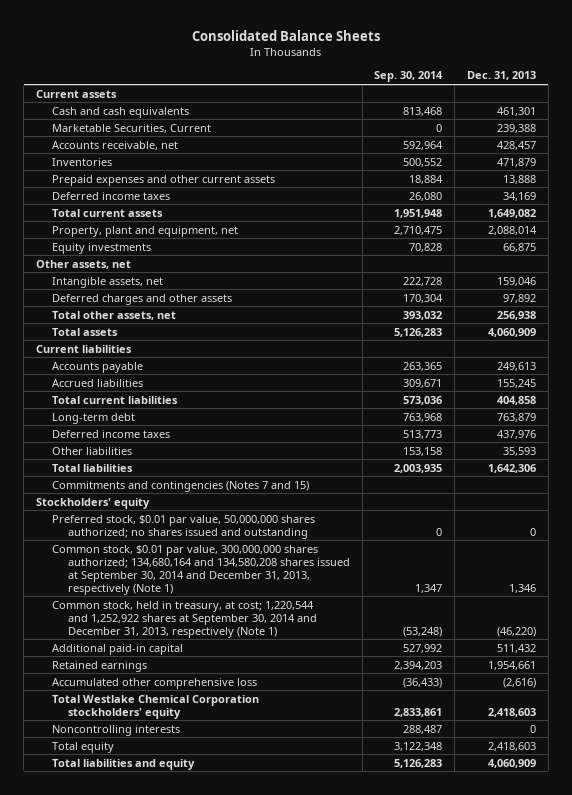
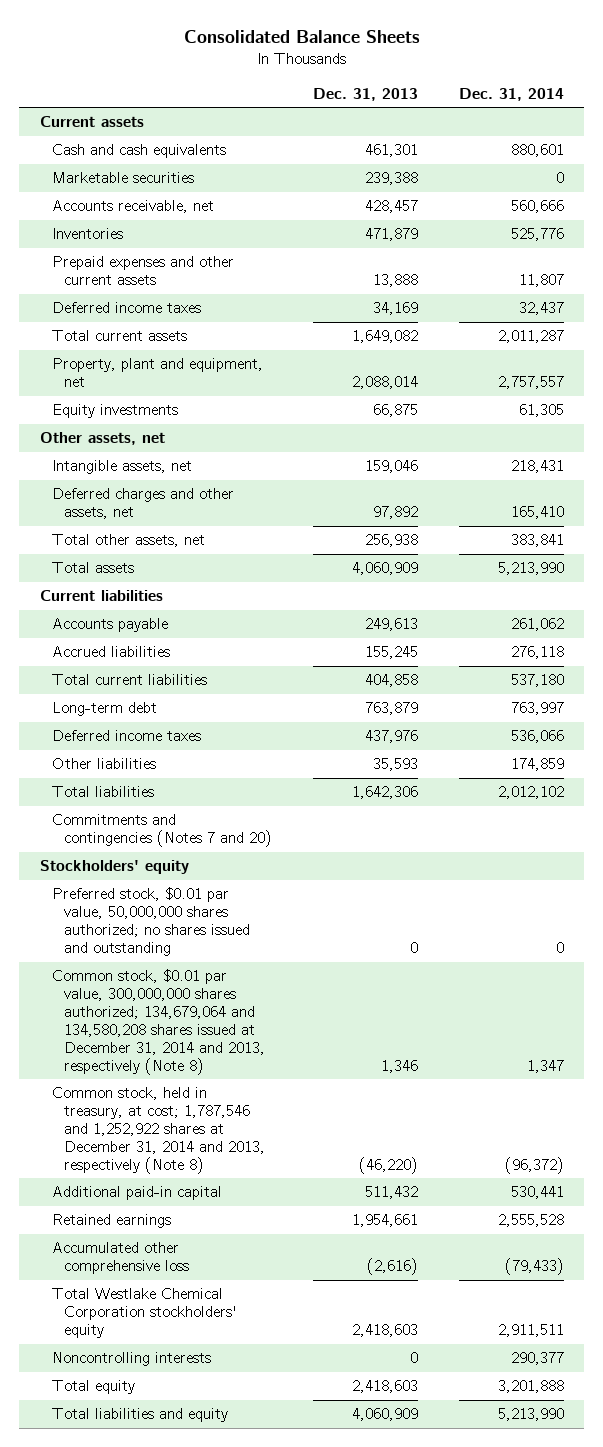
- | Sep. 30, 2014 | Dec. 31, 2013
+ | Dec. 31, 2013 | Dec. 31, 2014
- Marketable Securities, Current | 0 | 239,388
+ Marketable securities | 239,388 | 0
- Deferred charges and other assets | 170,304 | 97,892
+ Deferred charges and other assets, net | 97,892 | 165,410
- Commitments and contingencies (Notes 7 and 15)
+ Commitments and contingencies (Notes 7 and 20)
- Common stock, $0.01 par value, 300,000,000 shares authorized; 134,680,164 and 134,580,208 shares issued at September 30, 2014 and December 31, 2013, respectively (Note 1) | 1,347 | 1,346
- Common stock, held in treasury, at cost; 1,220,544 and 1,252,922 shares at September 30, 2014 and December 31, 2013, respectively (Note 1) | (53,248) | (46,220)
+ Common stock, $0.01 par value, 300,000,000 shares authorized; 134,679,064 and 134,580,208 shares issued at December 31, 2014 and 2013, respectively (Note 8) | 1,346 | 1,347
+ Common stock, held in treasury, at cost; 1,787,546 and 1,252,922 shares at December 31, 2014 and 2013, respectively (Note 8) | (46,220) | (96,372)

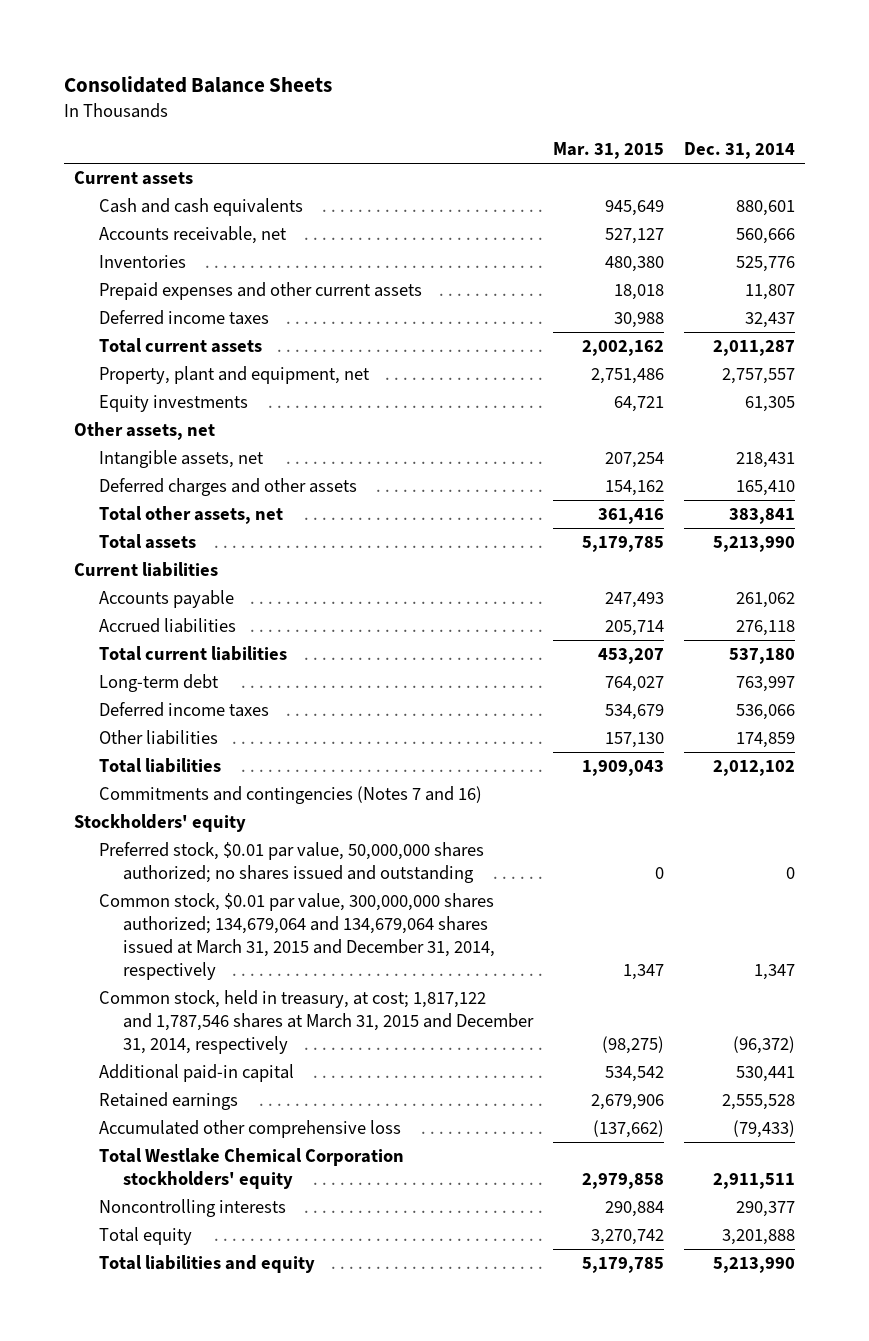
- | Dec. 31, 2013 | Dec. 31, 2014
+ | Mar. 31, 2015 | Dec. 31, 2014
- Marketable securities | 239,388 | 0
- Deferred charges and other assets, net | 97,892 | 165,410
+ Deferred charges and other assets | 154,162 | 165,410
- Commitments and contingencies (Notes 7 and 20)
+ Commitments and contingencies (Notes 7 and 16)
- Common stock, $0.01 par value, 300,000,000 shares authorized; 134,679,064 and 134,580,208 shares issued at December 31, 2014 and 2013, respectively (Note 8) | 1,346 | 1,347
- Common stock, held in treasury, at cost; 1,787,546 and 1,252,922 shares at December 31, 2014 and 2013, respectively (Note 8) | (46,220) | (96,372)
+ Common stock, $0.01 par value, 300,000,000 shares authorized; 134,679,064 and 134,679,064 shares issued at March 31, 2015 and December 31, 2014, respectively | 1,347 | 1,347
+ Common stock, held in treasury, at cost; 1,817,122 and 1,787,546 shares at March 31, 2015 and December 31, 2014, respectively | (98,275) | (96,372)

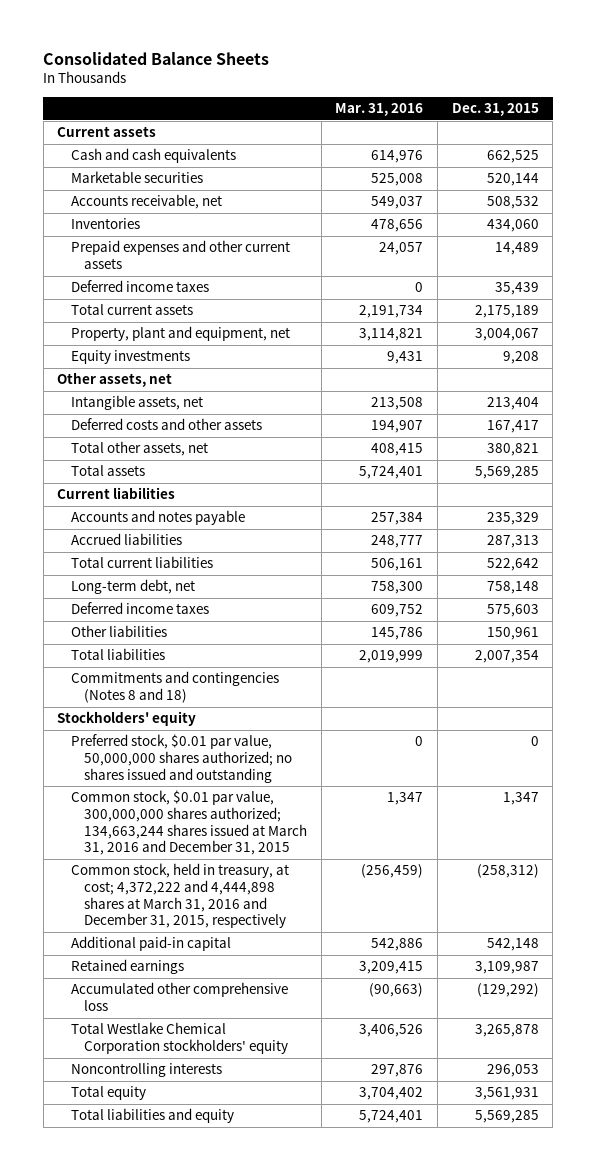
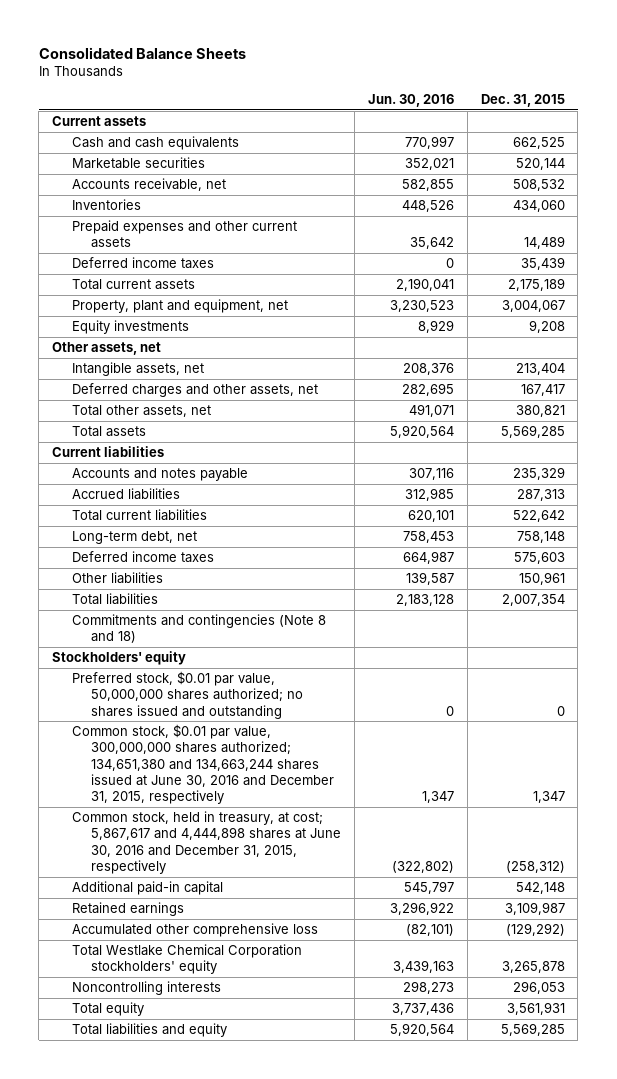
- | Mar. 31, 2016 | Dec. 31, 2015
+ | Jun. 30, 2016 | Dec. 31, 2015
- Deferred costs and other assets | 194,907 | 167,417
+ Deferred charges and other assets, net | 282,695 | 167,417
- Commitments and contingencies (Notes 8 and 18)
+ Commitments and contingencies (Note 8 and 18)
- Common stock, $0.01 par value, 300,000,000 shares authorized; 134,663,244 shares issued at March 31, 2016 and December 31, 2015 | 1,347 | 1,347
- Common stock, held in treasury, at cost; 4,372,222 and 4,444,898 shares at March 31, 2016 and December 31, 2015, respectively | (256,459) | (258,312)
+ Common stock, $0.01 par value, 300,000,000 shares authorized; 134,651,380 and 134,663,244 shares issued at June 30, 2016 and December 31, 2015, respectively | 1,347 | 1,347
+ Common stock, held in treasury, at cost; 5,867,617 and 4,444,898 shares at June 30, 2016 and December 31, 2015, respectively | (322,802) | (258,312)

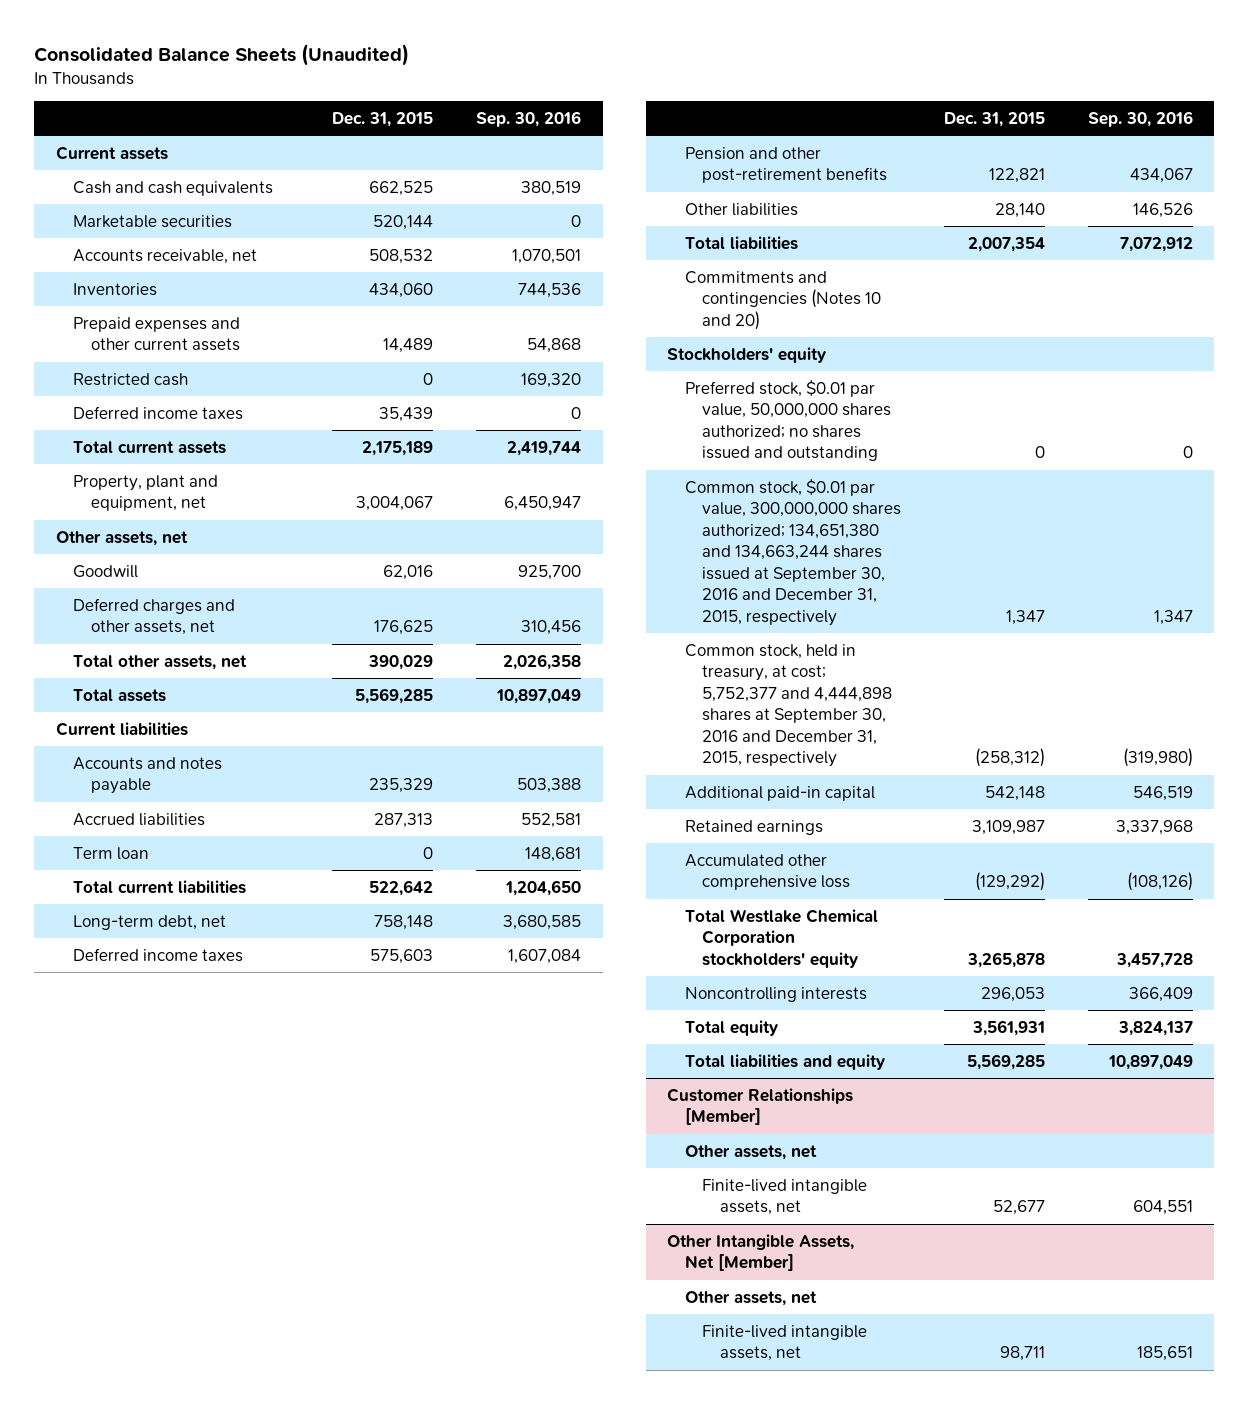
- Consolidated Balance Sheets
+ Consolidated Balance Sheets (Unaudited)
- | Jun. 30, 2016 | Dec. 31, 2015
+ | Dec. 31, 2015 | Sep. 30, 2016
+ Restricted cash | 0 | 169,320
- Equity investments | 8,929 | 9,208
- Intangible assets, net | 208,376 | 213,404
- Deferred charges and other assets, net | 282,695 | 167,417
- Total other assets, net | 491,071 | 380,821
+ Goodwill | 62,016 | 925,700
+ Deferred charges and other assets, net | 176,625 | 310,456
+ Total other assets, net | 390,029 | 2,026,358
+ Term loan | 0 | 148,681
- Other liabilities | 139,587 | 150,961
+ Pension and other post-retirement benefits | 122,821 | 434,067
+ Other liabilities | 28,140 | 146,526
- Commitments and contingencies (Note 8 and 18)
+ Commitments and contingencies (Notes 10 and 20)
- Common stock, $0.01 par value, 300,000,000 shares authorized; 134,651,380 and 134,663,244 shares issued at June 30, 2016 and December 31, 2015, respectively | 1,347 | 1,347
- Common stock, held in treasury, at cost; 5,867,617 and 4,444,898 shares at June 30, 2016 and December 31, 2015, respectively | (322,802) | (258,312)
+ Common stock, $0.01 par value, 300,000,000 shares authorized; 134,651,380 and 134,663,244 shares issued at September 30, 2016 and December 31, 2015, respectively | 1,347 | 1,347
+ Common stock, held in treasury, at cost; 5,752,377 and 4,444,898 shares at September 30, 2016 and December 31, 2015, respectively | (258,312) | (319,980)
+ Customer Relationships [Member]
+ Other assets, net
+ Finite-lived intangible assets, net | 52,677 | 604,551
+ Other Intangible Assets, Net [Member]
+ Other assets, net
+ Finite-lived intangible assets, net | 98,711 | 185,651

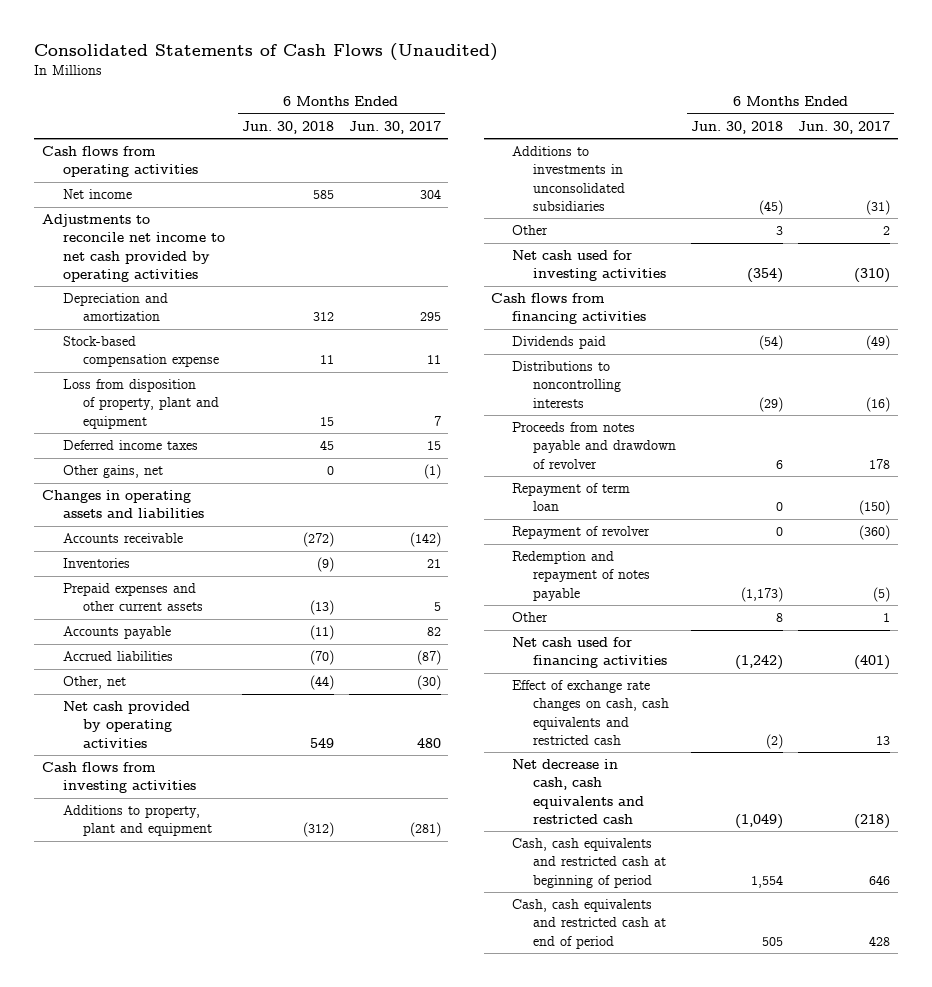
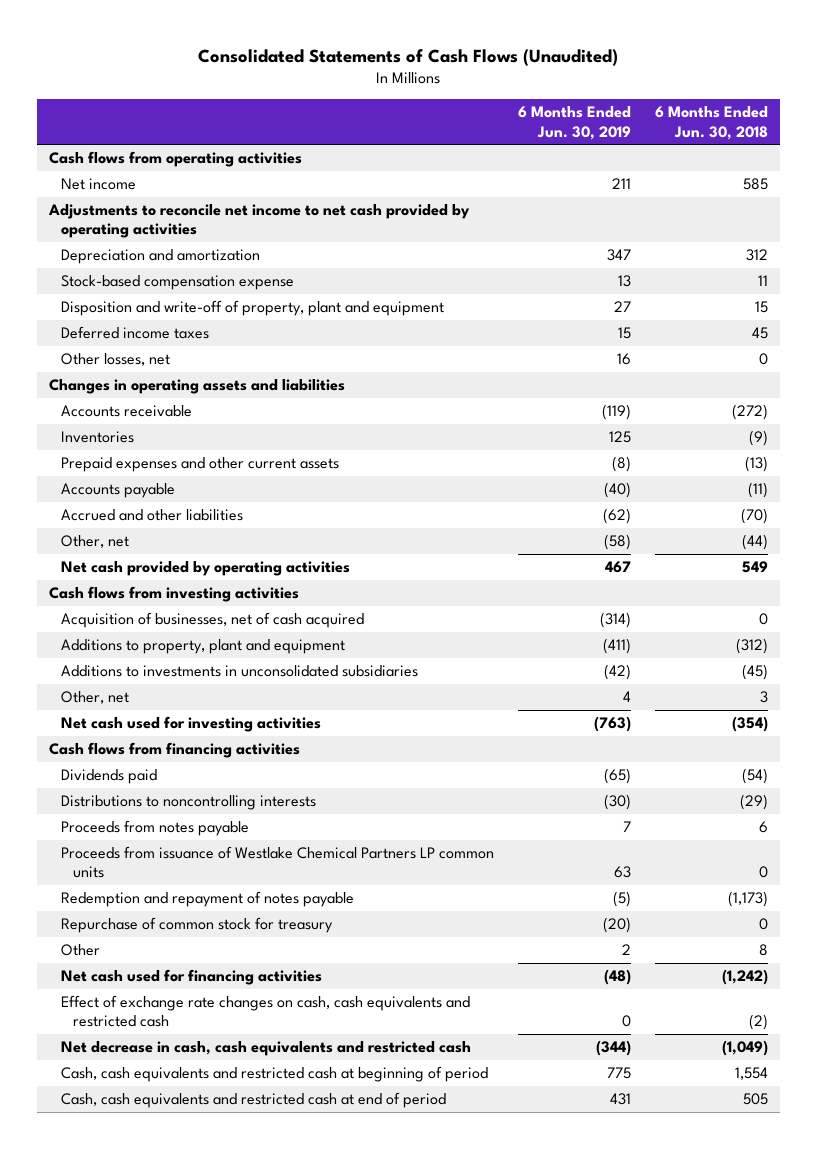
- | 6 Months Ended Jun. 30, 2018 | 6 Months Ended Jun. 30, 2017
+ | 6 Months Ended Jun. 30, 2019 | 6 Months Ended Jun. 30, 2018
- Loss from disposition of property, plant and equipment | 15 | 7
+ Disposition and write-off of property, plant and equipment | 27 | 15
- Other gains, net | 0 | (1)
+ Other losses, net | 16 | 0
- Accrued liabilities | (70) | (87)
+ Accrued and other liabilities | (62) | (70)
+ Acquisition of businesses, net of cash acquired | (314) | 0
- Other | 3 | 2
+ Other, net | 4 | 3
- Proceeds from notes payable and drawdown of revolver | 6 | 178
- Repayment of term loan | 0 | (150)
- Repayment of revolver | 0 | (360)
+ Proceeds from notes payable | 7 | 6
+ Proceeds from issuance of Westlake Chemical Partners LP common units | 63 | 0
+ Repurchase of common stock for treasury | (20) | 0

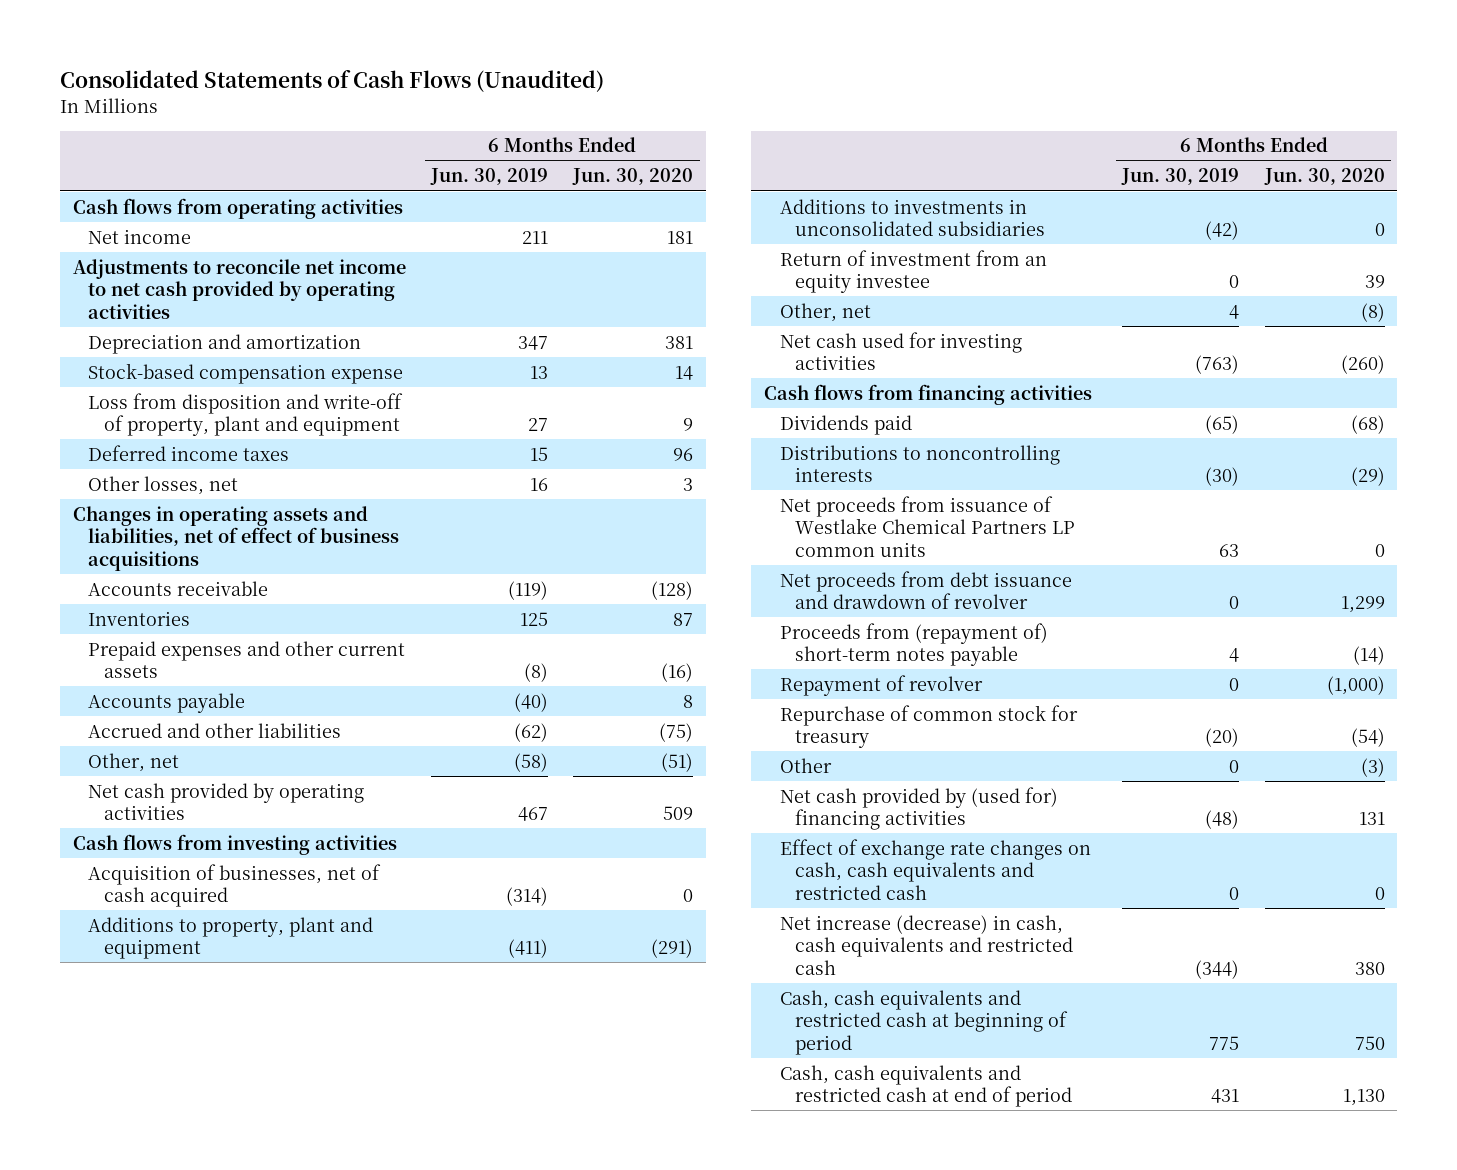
- | 6 Months Ended Jun. 30, 2019 | 6 Months Ended Jun. 30, 2018
+ | 6 Months Ended Jun. 30, 2019 | 6 Months Ended Jun. 30, 2020
- Disposition and write-off of property, plant and equipment | 27 | 15
+ Loss from disposition and write-off of property, plant and equipment | 27 | 9
- Changes in operating assets and liabilities
+ Changes in operating assets and liabilities, net of effect of business acquisitions
+ Return of investment from an equity investee | 0 | 39
- Proceeds from notes payable | 7 | 6
- Proceeds from issuance of Westlake Chemical Partners LP common units | 63 | 0
- Redemption and repayment of notes payable | (5) | (1,173)
+ Net proceeds from issuance of Westlake Chemical Partners LP common units | 63 | 0
+ Net proceeds from debt issuance and drawdown of revolver | 0 | 1,299
+ Proceeds from (repayment of) short-term notes payable | 4 | (14)
+ Repayment of revolver | 0 | (1,000)
- Other | 2 | 8
- Net cash used for financing activities | (48) | (1,242)
+ Other | 0 | (3)
+ Net cash provided by (used for) financing activities | (48) | 131
- Net decrease in cash, cash equivalents and restricted cash | (344) | (1,049)
+ Net increase (decrease) in cash, cash equivalents and restricted cash | (344) | 380

